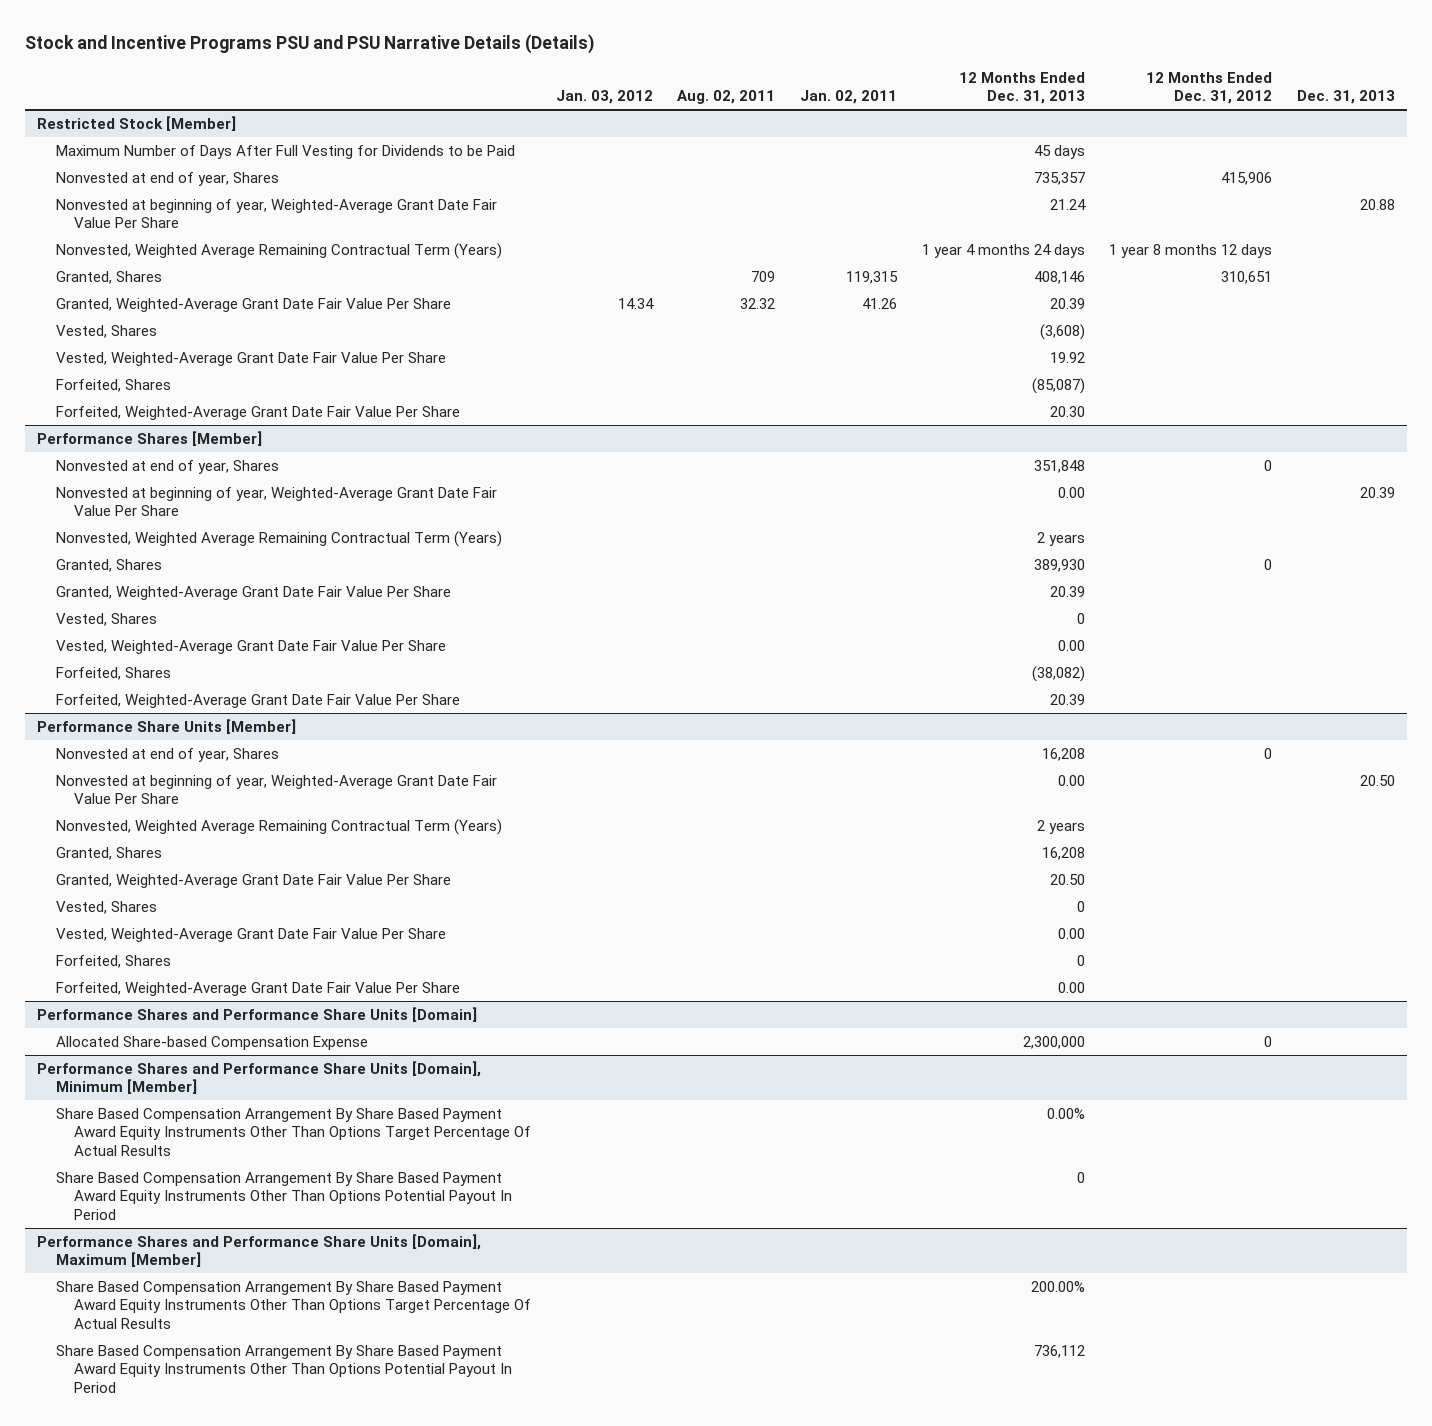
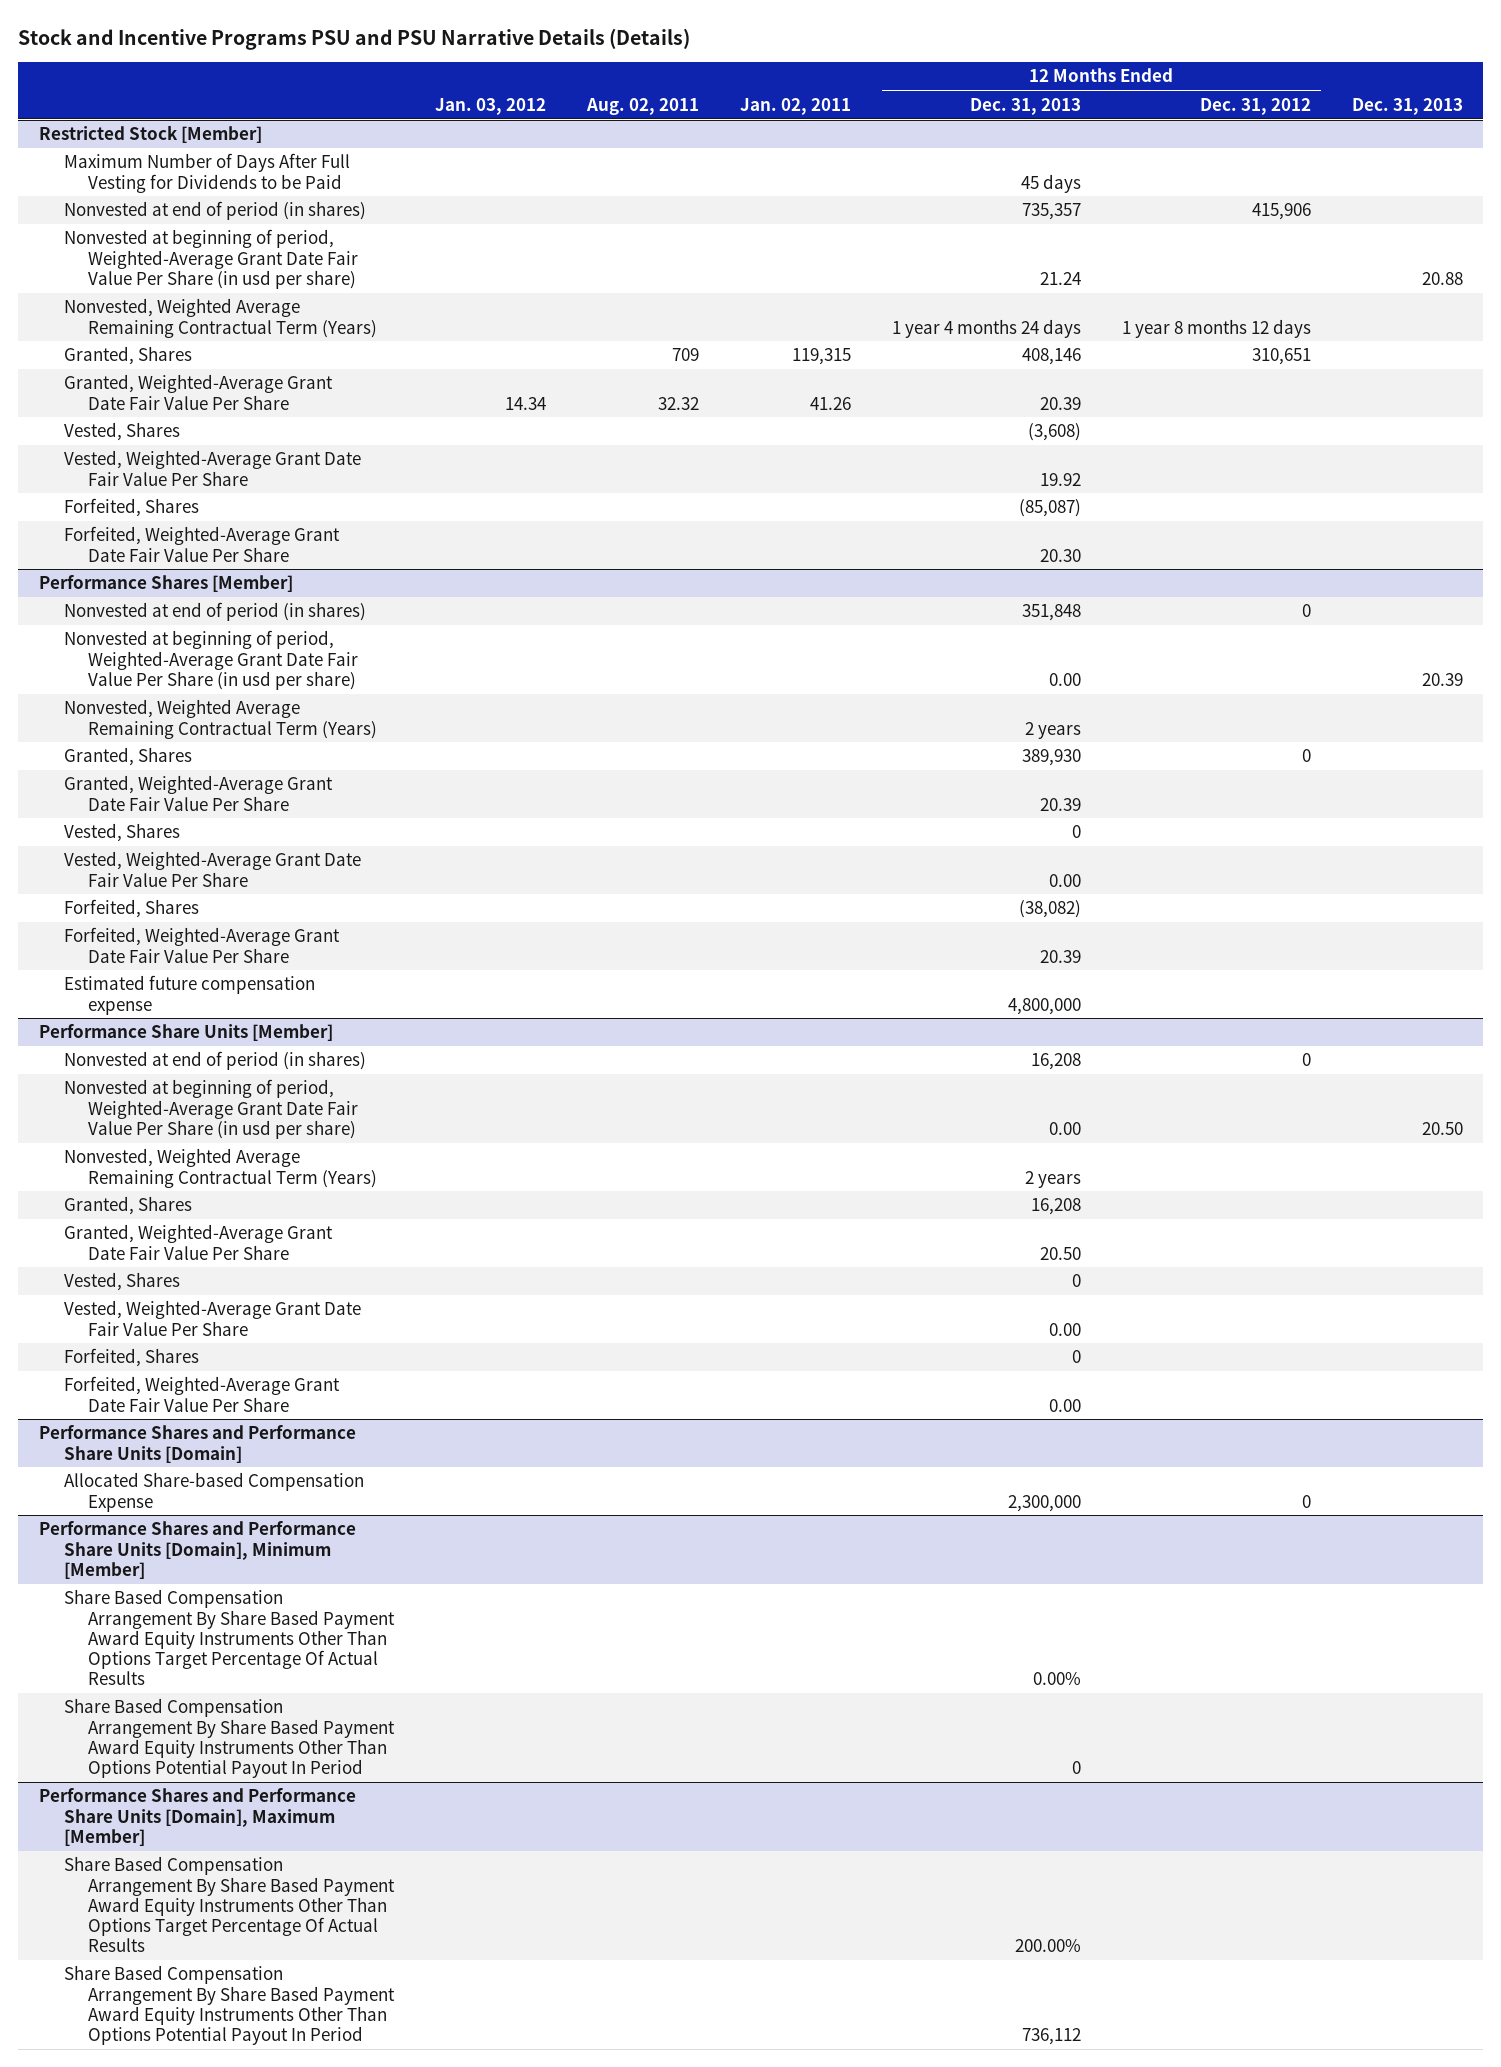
@ Restricted Stock [Member]
- Nonvested at end of year, Shares | | | | 735,357 | 415,906 |
- Nonvested at beginning of year, Weighted-Average Grant Date Fair Value Per Share | | | | 21.24 | | 20.88
+ Nonvested at end of period (in shares) | | | | 735,357 | 415,906 |
+ Nonvested at beginning of period, Weighted-Average Grant Date Fair Value Per Share (in usd per share) | | | | 21.24 | | 20.88
@ Performance Shares [Member]
- Nonvested at end of year, Shares | | | | 351,848 | 0 |
- Nonvested at beginning of year, Weighted-Average Grant Date Fair Value Per Share | | | | 0.00 | | 20.39
+ Nonvested at end of period (in shares) | | | | 351,848 | 0 |
+ Nonvested at beginning of period, Weighted-Average Grant Date Fair Value Per Share (in usd per share) | | | | 0.00 | | 20.39
+ Estimated future compensation expense | | | | 4,800,000 | |
@ Performance Share Units [Member]
- Nonvested at end of year, Shares | | | | 16,208 | 0 |
- Nonvested at beginning of year, Weighted-Average Grant Date Fair Value Per Share | | | | 0.00 | | 20.50
+ Nonvested at end of period (in shares) | | | | 16,208 | 0 |
+ Nonvested at beginning of period, Weighted-Average Grant Date Fair Value Per Share (in usd per share) | | | | 0.00 | | 20.50

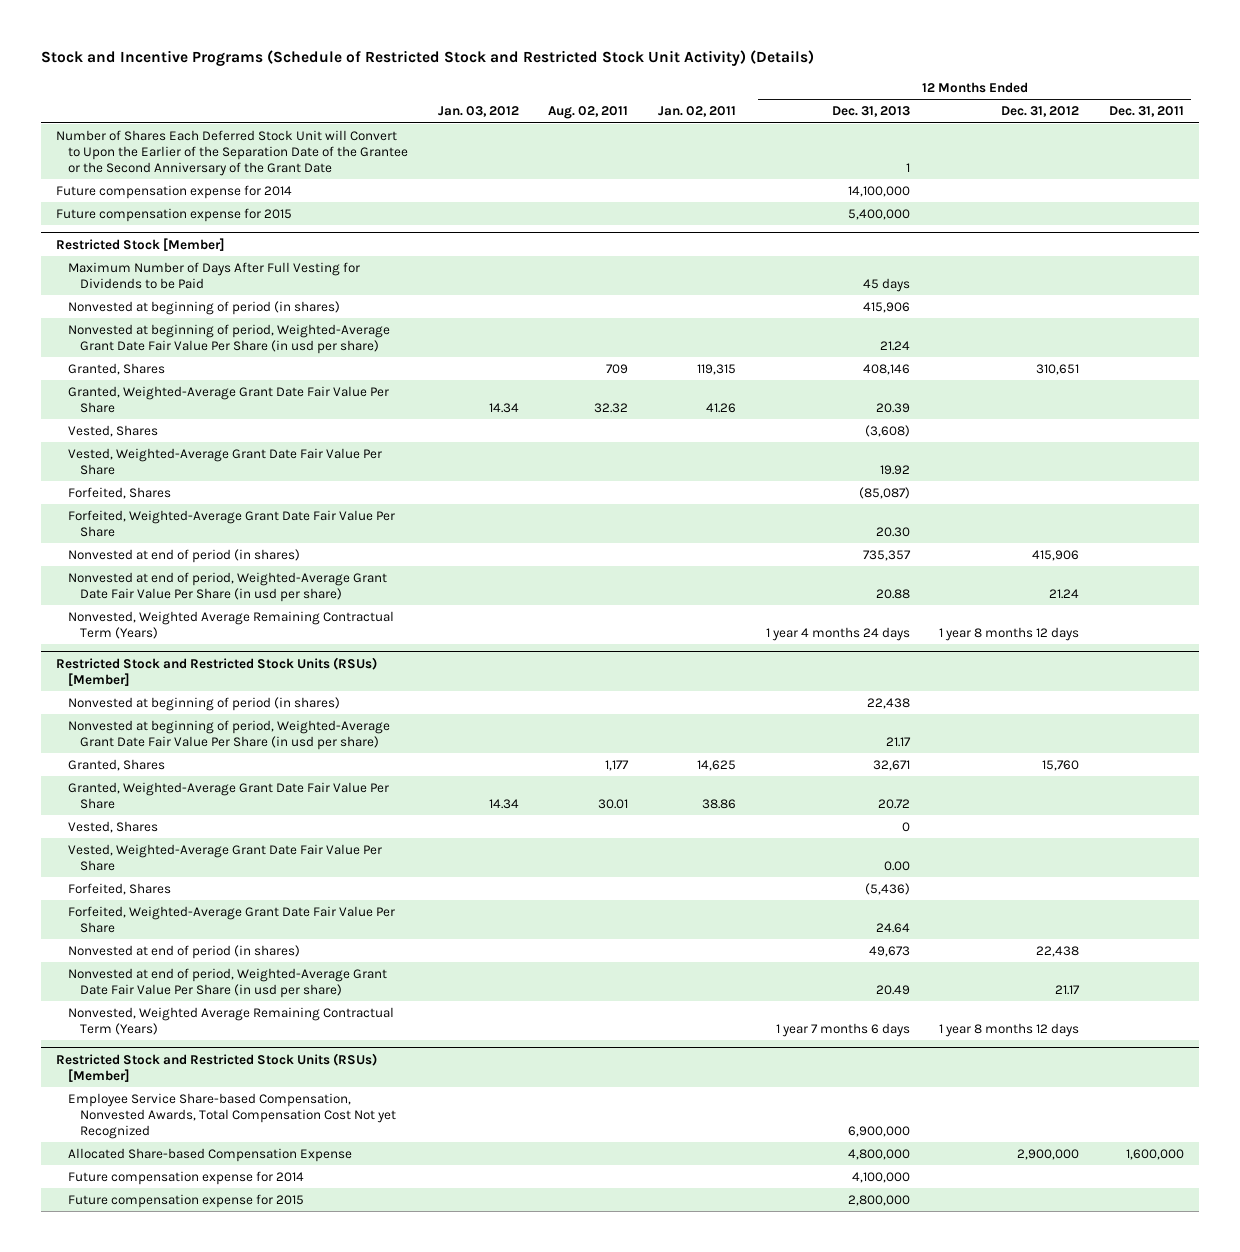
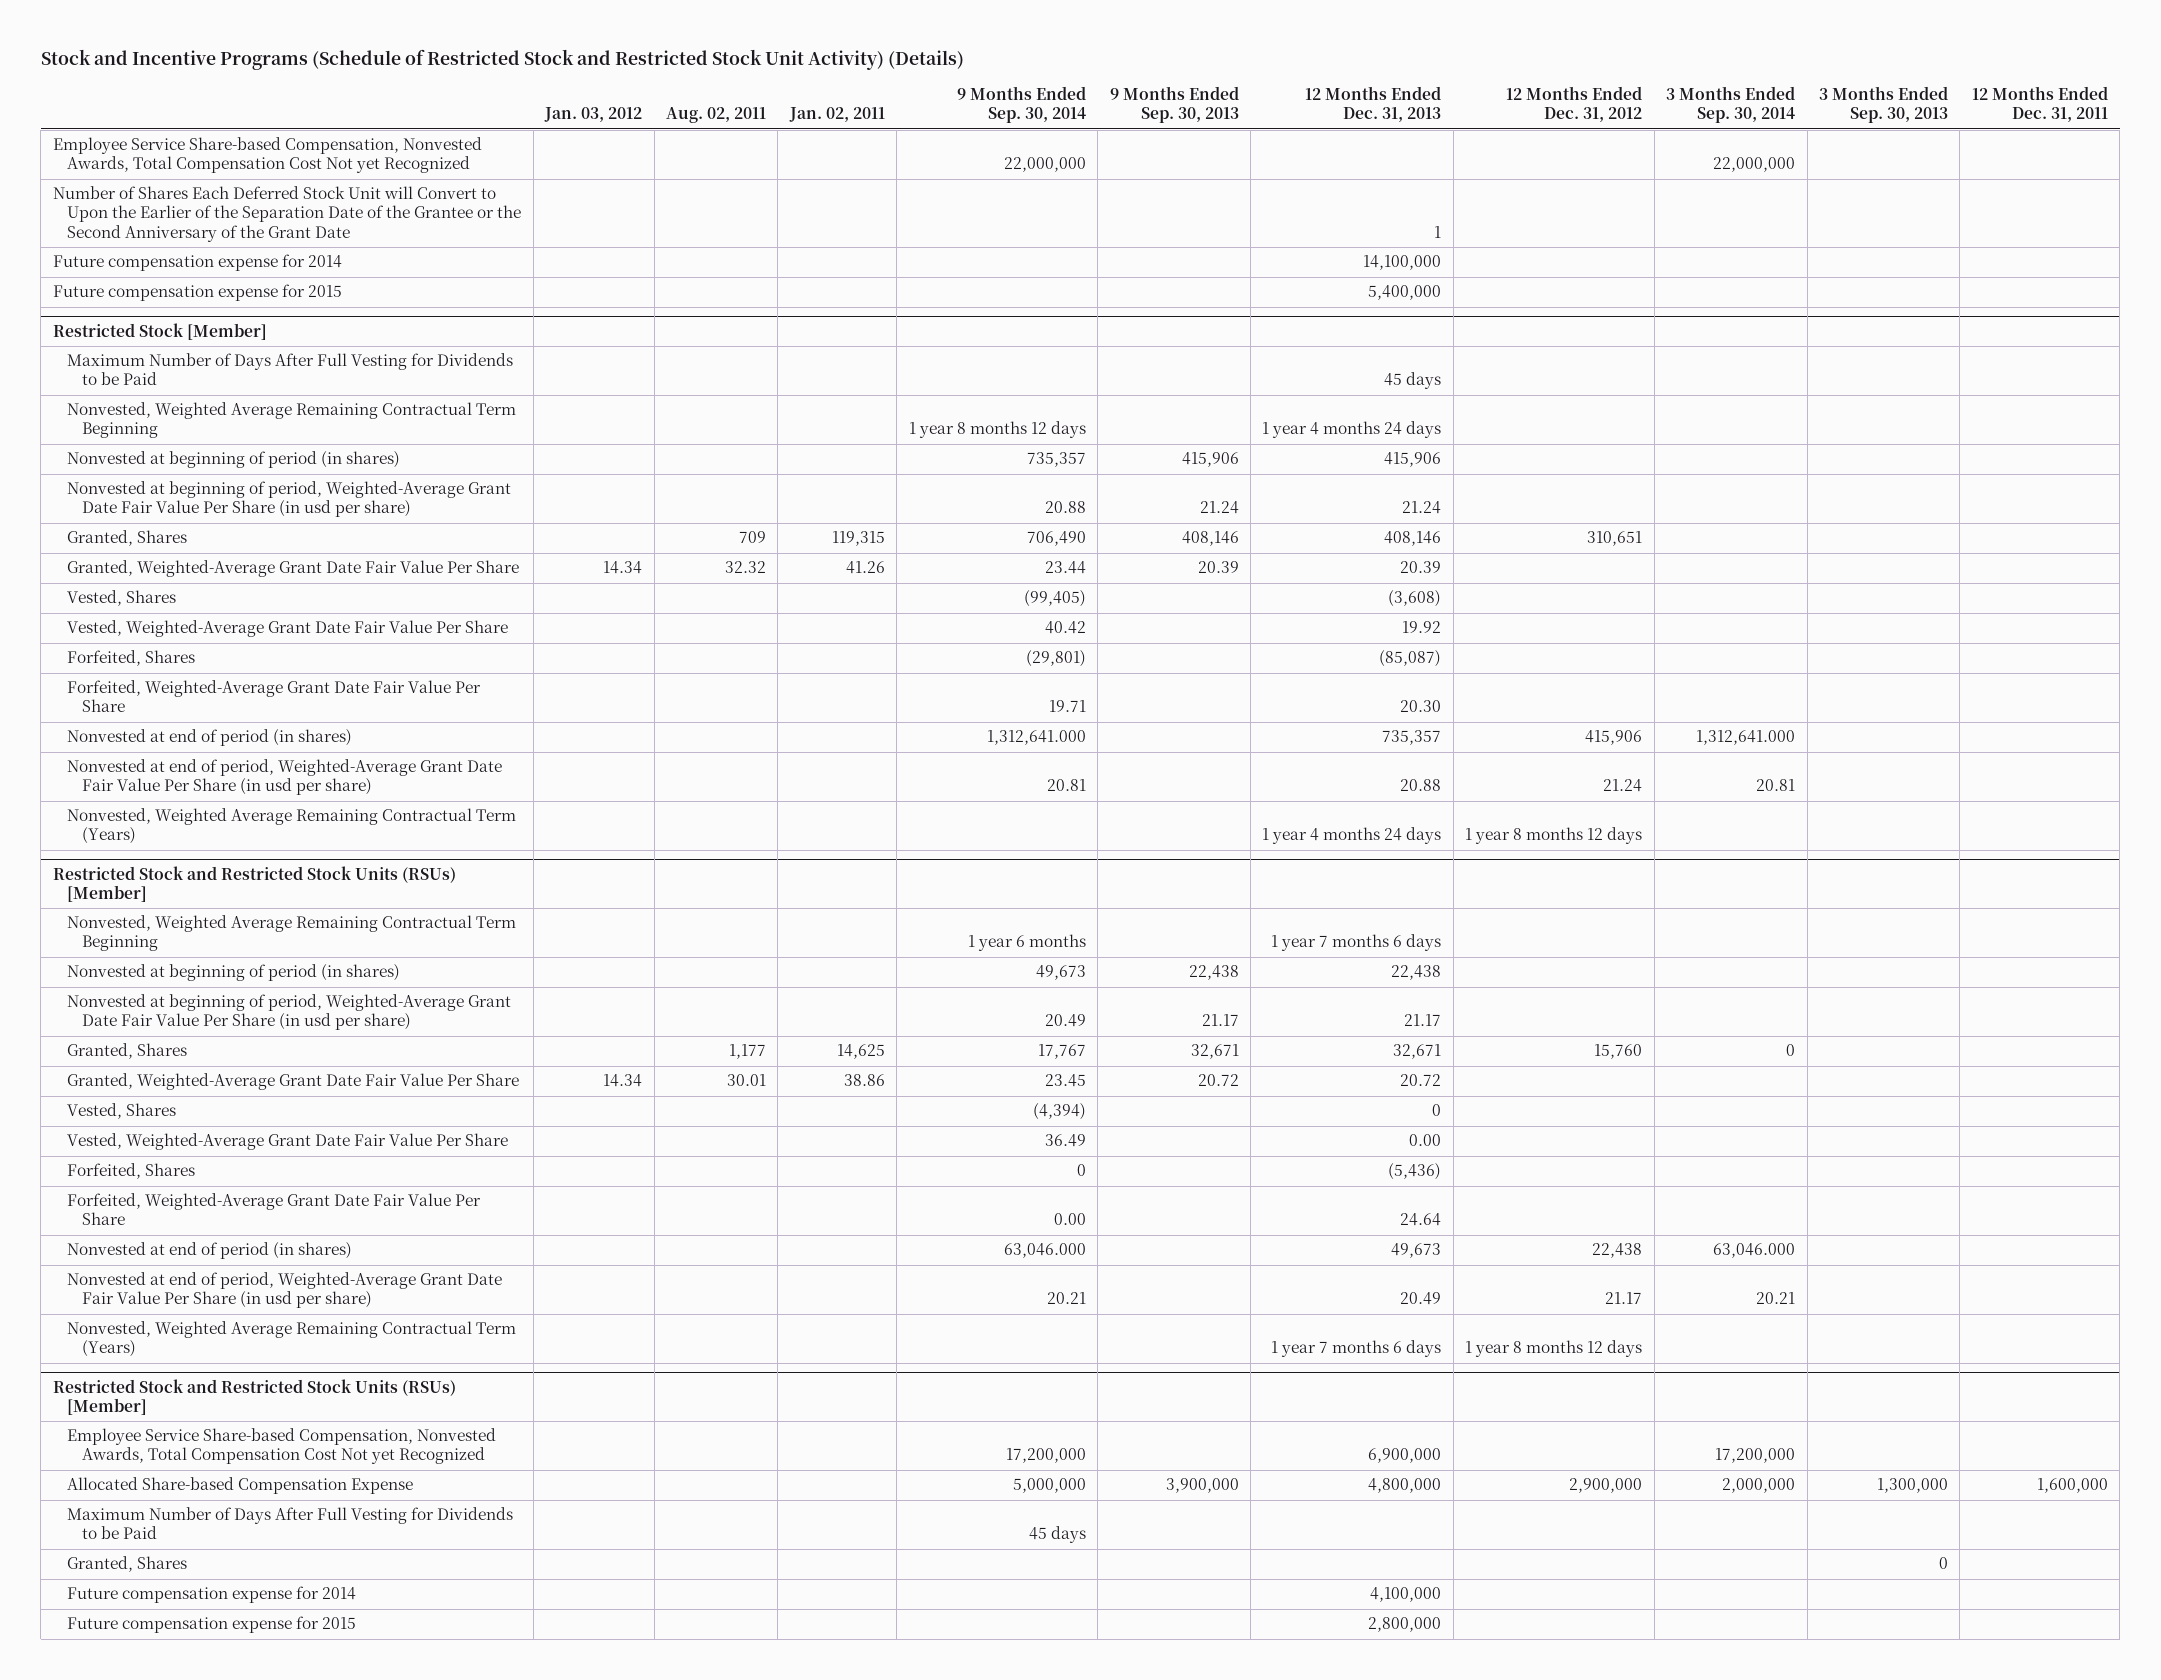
- | Jan. 03, 2012 | Aug. 02, 2011 | Jan. 02, 2011 | 12 Months Ended Dec. 31, 2013 | 12 Months Ended Dec. 31, 2012 | 12 Months Ended Dec. 31, 2011
+ | Jan. 03, 2012 | Aug. 02, 2011 | Jan. 02, 2011 | 9 Months Ended Sep. 30, 2014 | 9 Months Ended Sep. 30, 2013 | 12 Months Ended Dec. 31, 2013 | 12 Months Ended Dec. 31, 2012 | 3 Months Ended Sep. 30, 2014 | 3 Months Ended Sep. 30, 2013 | 12 Months Ended Dec. 31, 2011
+ Employee Service Share-based Compensation, Nonvested Awards, Total Compensation Cost Not yet Recognized | | | | 22,000,000 | | | | 22,000,000 | |
@ Restricted Stock [Member]
+ Nonvested, Weighted Average Remaining Contractual Term Beginning | | | | 1 year 8 months 12 days | | 1 year 4 months 24 days | | | |
@ Restricted Stock and Restricted Stock Units (RSUs) [Member]
+ Nonvested, Weighted Average Remaining Contractual Term Beginning | | | | 1 year 6 months | | 1 year 7 months 6 days | | | |
+ Maximum Number of Days After Full Vesting for Dividends to be Paid | | | | 45 days | | | | | |
+ Granted, Shares | | | | | | | | | 0 |

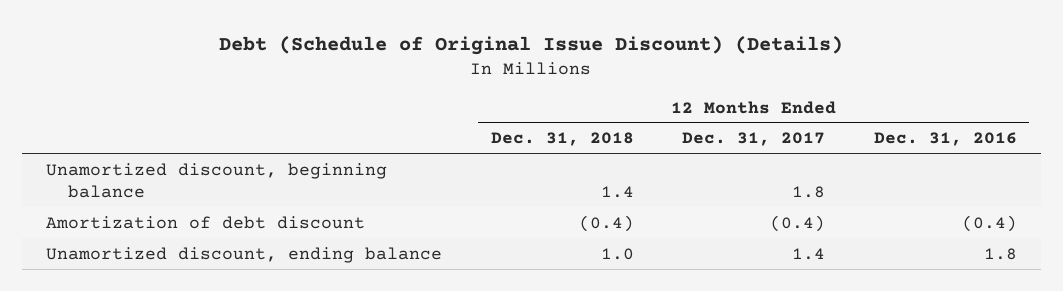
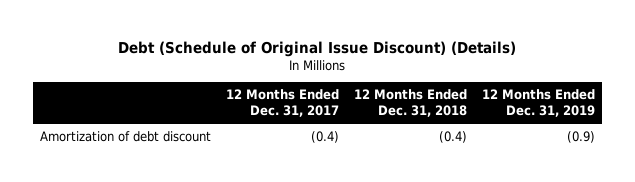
- | 12 Months Ended Dec. 31, 2018 | 12 Months Ended Dec. 31, 2017 | 12 Months Ended Dec. 31, 2016
+ | 12 Months Ended Dec. 31, 2017 | 12 Months Ended Dec. 31, 2018 | 12 Months Ended Dec. 31, 2019
- Unamortized discount, beginning balance | 1.4 | 1.8 |
- Unamortized discount, ending balance | 1.0 | 1.4 | 1.8

